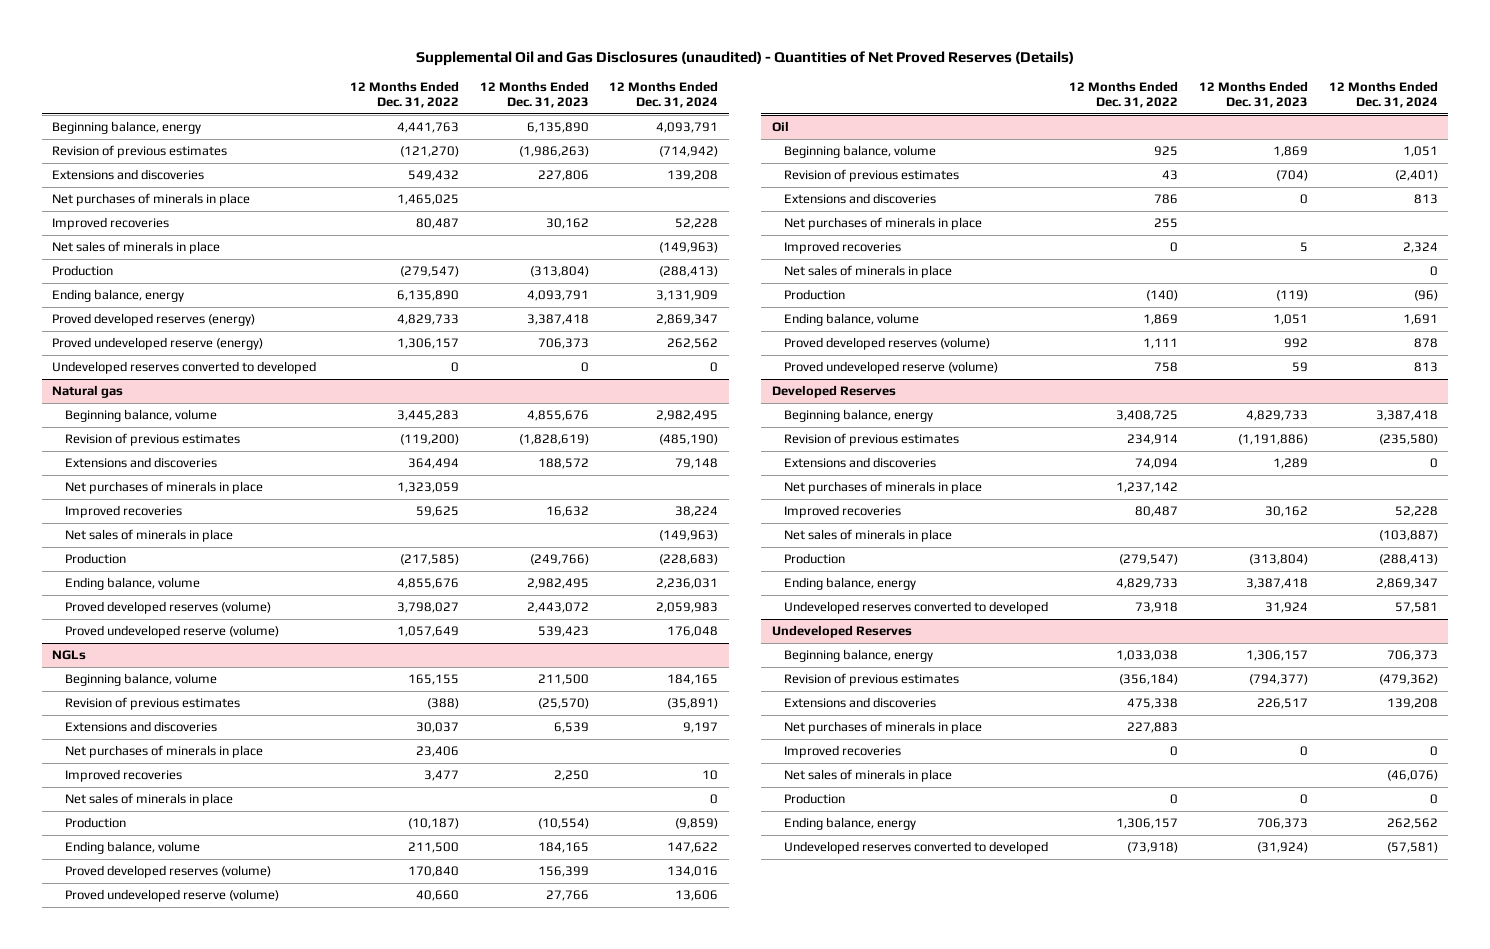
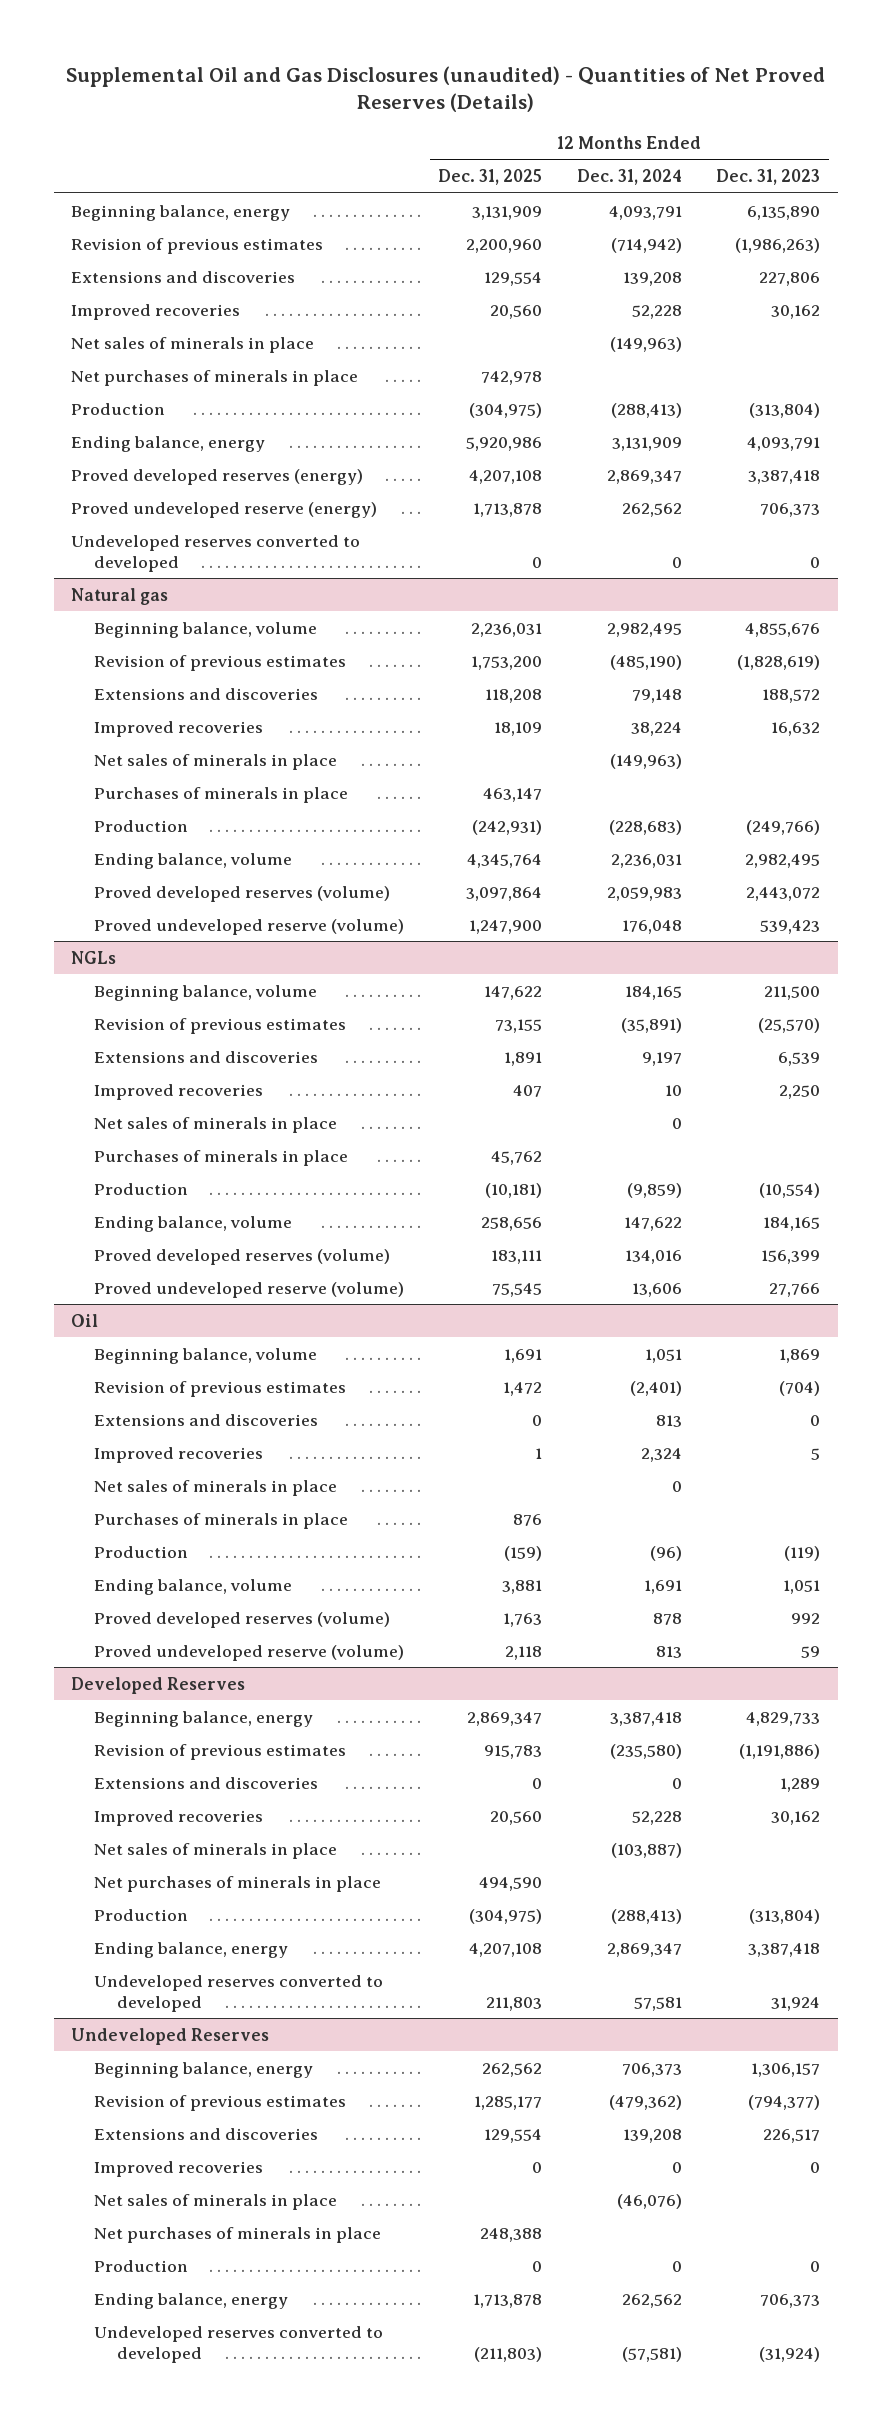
- | 12 Months Ended Dec. 31, 2022 | 12 Months Ended Dec. 31, 2023 | 12 Months Ended Dec. 31, 2024
+ | 12 Months Ended Dec. 31, 2025 | 12 Months Ended Dec. 31, 2024 | 12 Months Ended Dec. 31, 2023
moved down: Net purchases of minerals in place | 742,978 | |
@ Natural gas
- Net purchases of minerals in place | 1,323,059 | |
+ Purchases of minerals in place | 463,147 | |
@ NGLs
- Net purchases of minerals in place | 23,406 | |
+ Purchases of minerals in place | 45,762 | |
@ Oil
- Net purchases of minerals in place | 255 | |
+ Purchases of minerals in place | 876 | |
@ Developed Reserves
moved down: Net purchases of minerals in place | 494,590 | |
@ Undeveloped Reserves
moved down: Net purchases of minerals in place | 248,388 | |

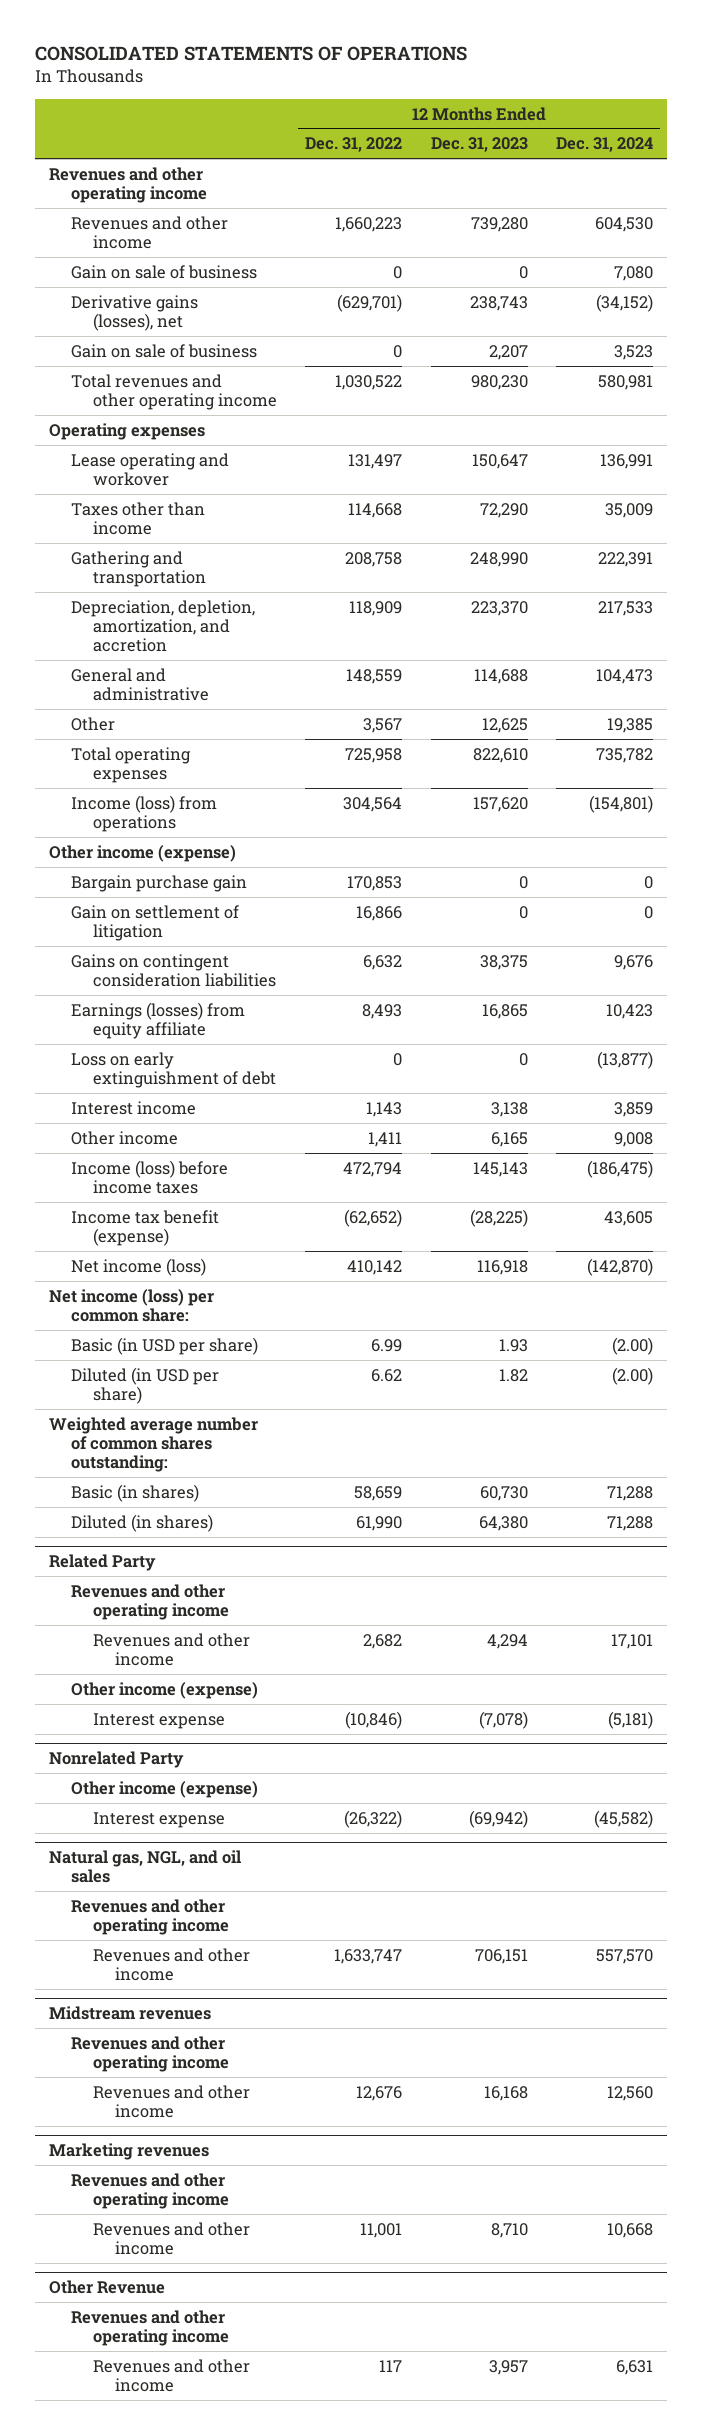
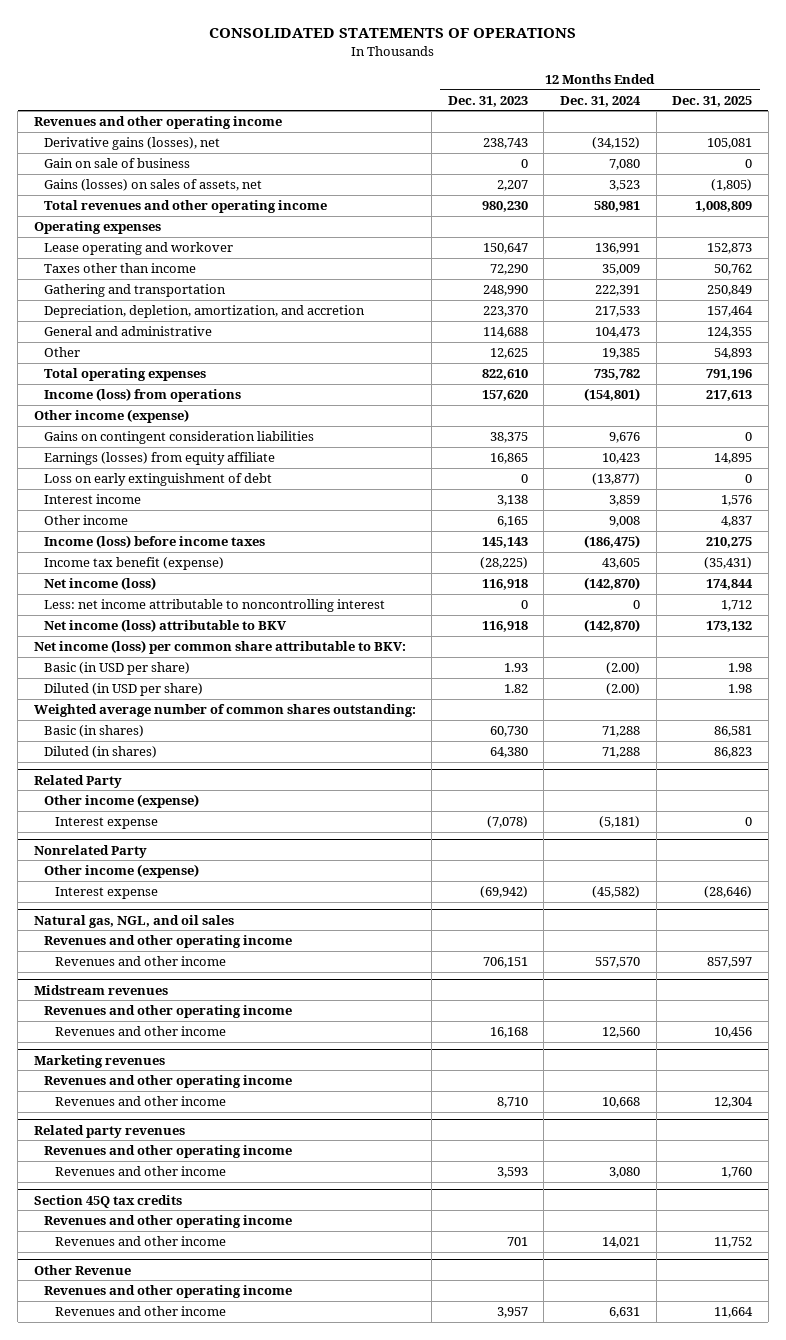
- | 12 Months Ended Dec. 31, 2022 | 12 Months Ended Dec. 31, 2023 | 12 Months Ended Dec. 31, 2024
+ | 12 Months Ended Dec. 31, 2023 | 12 Months Ended Dec. 31, 2024 | 12 Months Ended Dec. 31, 2025
- Revenues and other income | 1,660,223 | 739,280 | 604,530
- Gain on sale of business | 0 | 2,207 | 3,523
moved down: Gain on sale of business | 0 | 7,080 | 0
+ Gains (losses) on sales of assets, net | 2,207 | 3,523 | (1,805)
- Bargain purchase gain | 170,853 | 0 | 0
- Gain on settlement of litigation | 16,866 | 0 | 0
- Net income (loss) per common share:
+ Less: net income attributable to noncontrolling interest | 0 | 0 | 1,712
+ Net income (loss) attributable to BKV | 116,918 | (142,870) | 173,132
+ Net income (loss) per common share attributable to BKV:
@ Related Party
- Revenues and other operating income
- Revenues and other income | 2,682 | 4,294 | 17,101
+ Related party revenues
+ Revenues and other operating income
+ Revenues and other income | 3,593 | 3,080 | 1,760
+ Section 45Q tax credits
+ Revenues and other operating income
+ Revenues and other income | 701 | 14,021 | 11,752

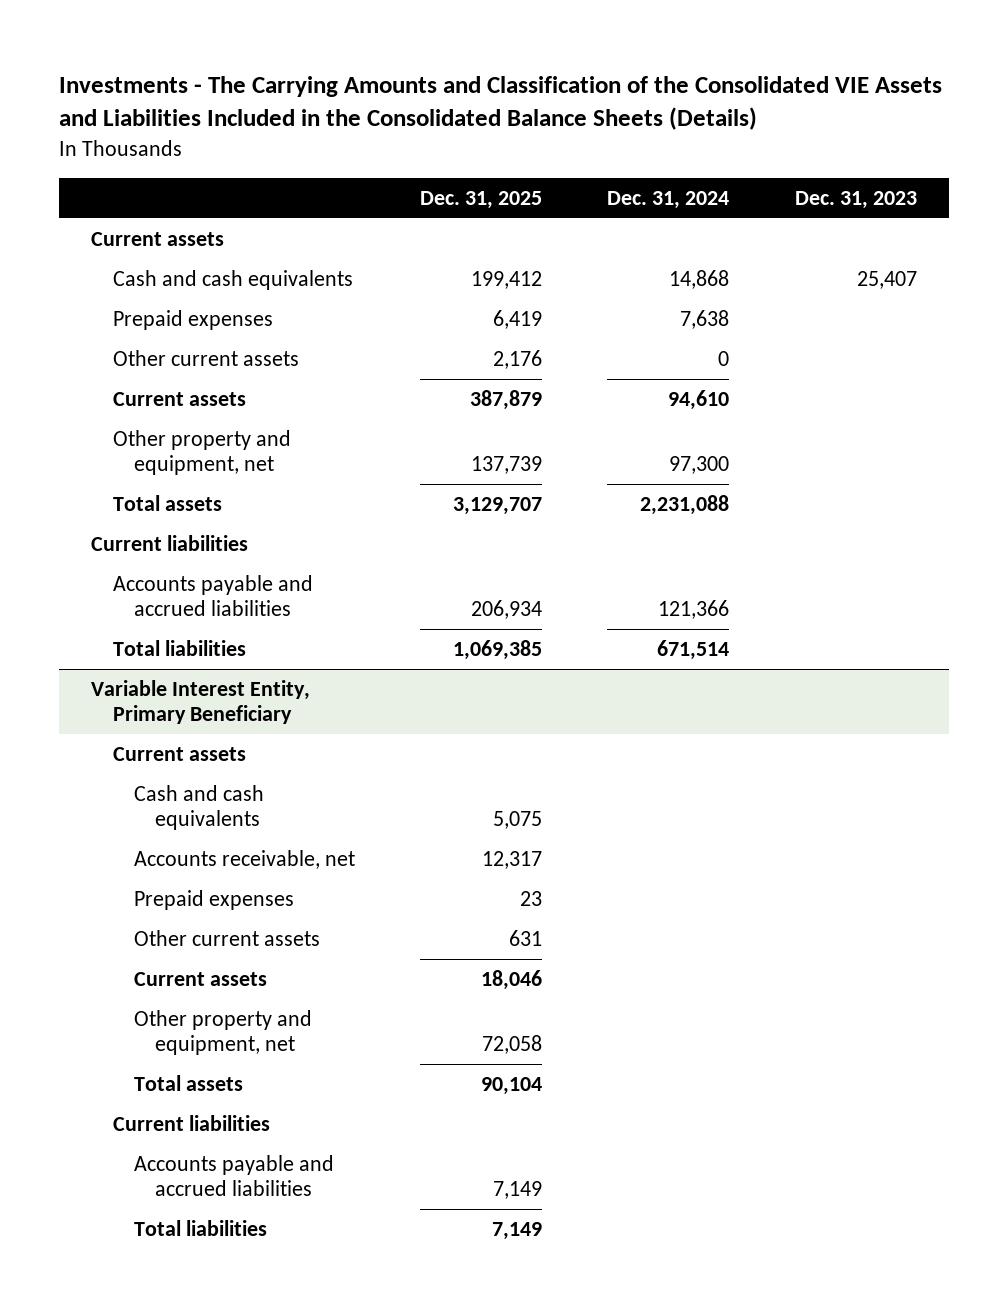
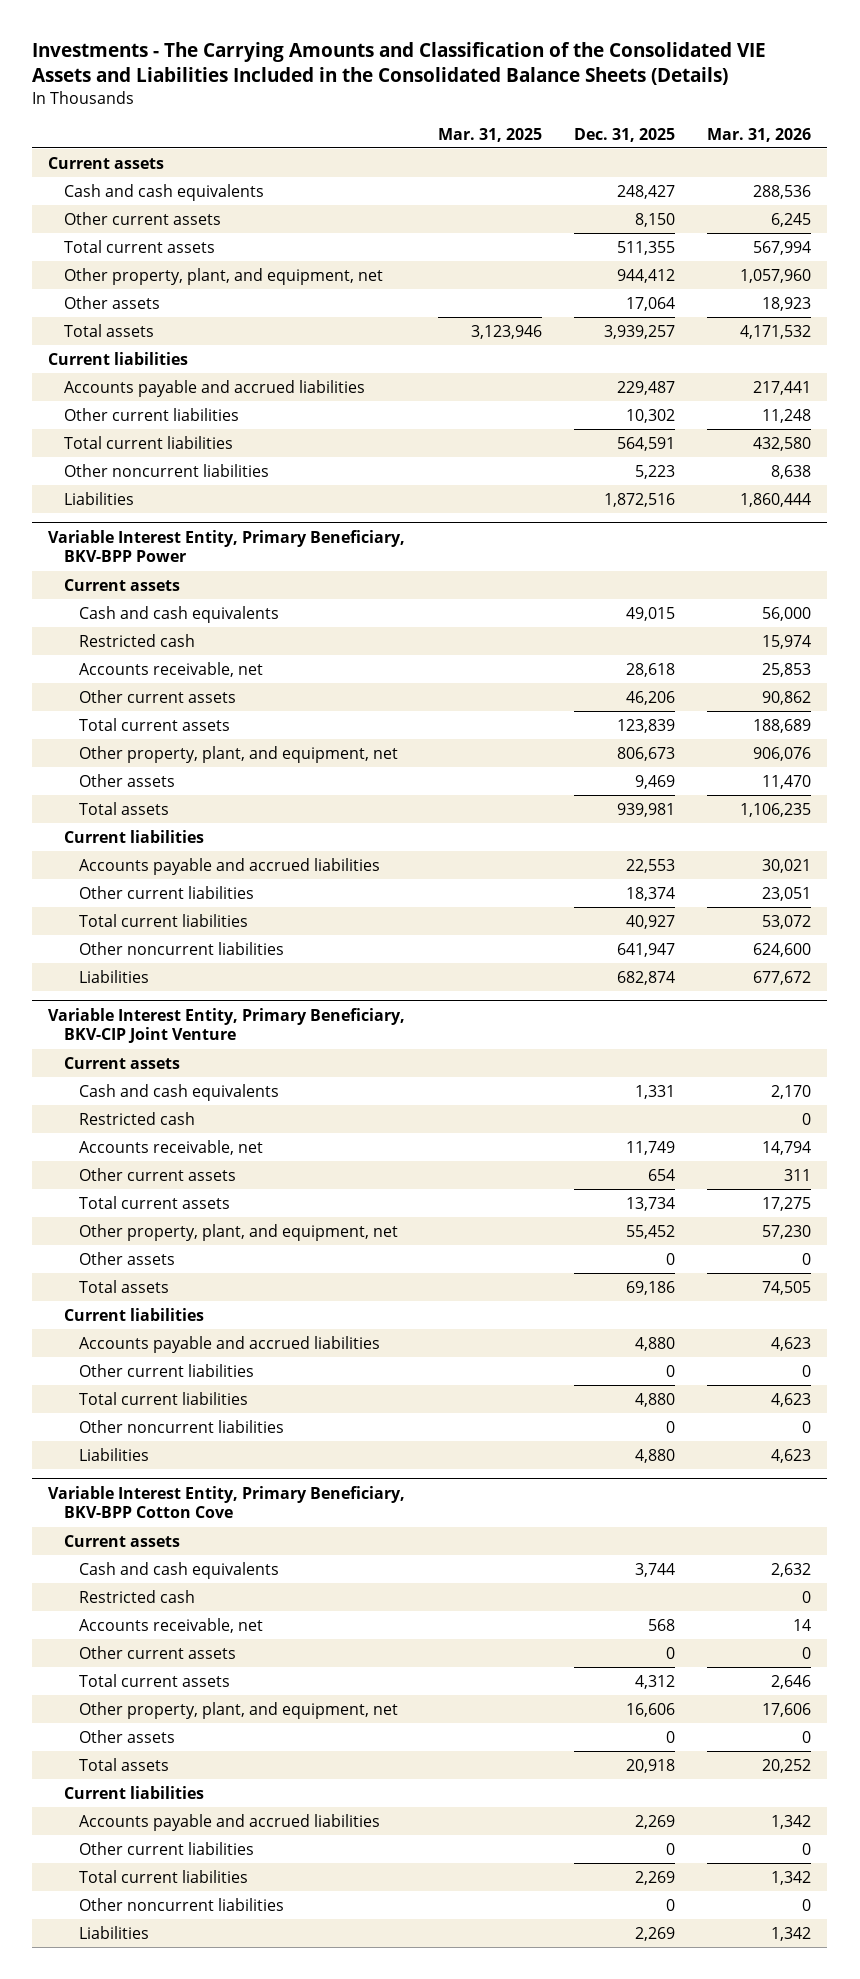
- | Dec. 31, 2025 | Dec. 31, 2024 | Dec. 31, 2023
+ | Mar. 31, 2025 | Dec. 31, 2025 | Mar. 31, 2026
- Cash and cash equivalents | 199,412 | 14,868 | 25,407
- Prepaid expenses | 6,419 | 7,638 |
- Other current assets | 2,176 | 0 |
- Current assets | 387,879 | 94,610 |
- Other property and equipment, net | 137,739 | 97,300 |
- Total assets | 3,129,707 | 2,231,088 |
+ Cash and cash equivalents | | 248,427 | 288,536
+ Other current assets | | 8,150 | 6,245
+ Total current assets | | 511,355 | 567,994
+ Other property, plant, and equipment, net | | 944,412 | 1,057,960
+ Other assets | | 17,064 | 18,923
+ Total assets | 3,123,946 | 3,939,257 | 4,171,532
- Accounts payable and accrued liabilities | 206,934 | 121,366 |
- Total liabilities | 1,069,385 | 671,514 |
- Variable Interest Entity, Primary Beneficiary
+ Accounts payable and accrued liabilities | | 229,487 | 217,441
+ Other current liabilities | | 10,302 | 11,248
+ Total current liabilities | | 564,591 | 432,580
+ Other noncurrent liabilities | | 5,223 | 8,638
+ Liabilities | | 1,872,516 | 1,860,444
+ Variable Interest Entity, Primary Beneficiary, BKV-BPP Power
- Cash and cash equivalents | 5,075 | |
- Accounts receivable, net | 12,317 | |
- Prepaid expenses | 23 | |
- Other current assets | 631 | |
- Current assets | 18,046 | |
- Other property and equipment, net | 72,058 | |
- Total assets | 90,104 | |
+ Cash and cash equivalents | | 49,015 | 56,000
+ Restricted cash | | | 15,974
+ Accounts receivable, net | | 28,618 | 25,853
+ Other current assets | | 46,206 | 90,862
+ Total current assets | | 123,839 | 188,689
+ Other property, plant, and equipment, net | | 806,673 | 906,076
+ Other assets | | 9,469 | 11,470
+ Total assets | | 939,981 | 1,106,235
- Accounts payable and accrued liabilities | 7,149 | |
- Total liabilities | 7,149 | |
+ Accounts payable and accrued liabilities | | 22,553 | 30,021
+ Other current liabilities | | 18,374 | 23,051
+ Total current liabilities | | 40,927 | 53,072
+ Other noncurrent liabilities | | 641,947 | 624,600
+ Liabilities | | 682,874 | 677,672
+ Variable Interest Entity, Primary Beneficiary, BKV-CIP Joint Venture
+ Current assets
+ Cash and cash equivalents | | 1,331 | 2,170
+ Restricted cash | | | 0
+ Accounts receivable, net | | 11,749 | 14,794
+ Other current assets | | 654 | 311
+ Total current assets | | 13,734 | 17,275
+ Other property, plant, and equipment, net | | 55,452 | 57,230
+ Other assets | | 0 | 0
+ Total assets | | 69,186 | 74,505
+ Current liabilities
+ Accounts payable and accrued liabilities | | 4,880 | 4,623
+ Other current liabilities | | 0 | 0
+ Total current liabilities | | 4,880 | 4,623
+ Other noncurrent liabilities | | 0 | 0
+ Liabilities | | 4,880 | 4,623
+ Variable Interest Entity, Primary Beneficiary, BKV-BPP Cotton Cove
+ Current assets
+ Cash and cash equivalents | | 3,744 | 2,632
+ Restricted cash | | | 0
+ Accounts receivable, net | | 568 | 14
+ Other current assets | | 0 | 0
+ Total current assets | | 4,312 | 2,646
+ Other property, plant, and equipment, net | | 16,606 | 17,606
+ Other assets | | 0 | 0
+ Total assets | | 20,918 | 20,252
+ Current liabilities
+ Accounts payable and accrued liabilities | | 2,269 | 1,342
+ Other current liabilities | | 0 | 0
+ Total current liabilities | | 2,269 | 1,342
+ Other noncurrent liabilities | | 0 | 0
+ Liabilities | | 2,269 | 1,342

